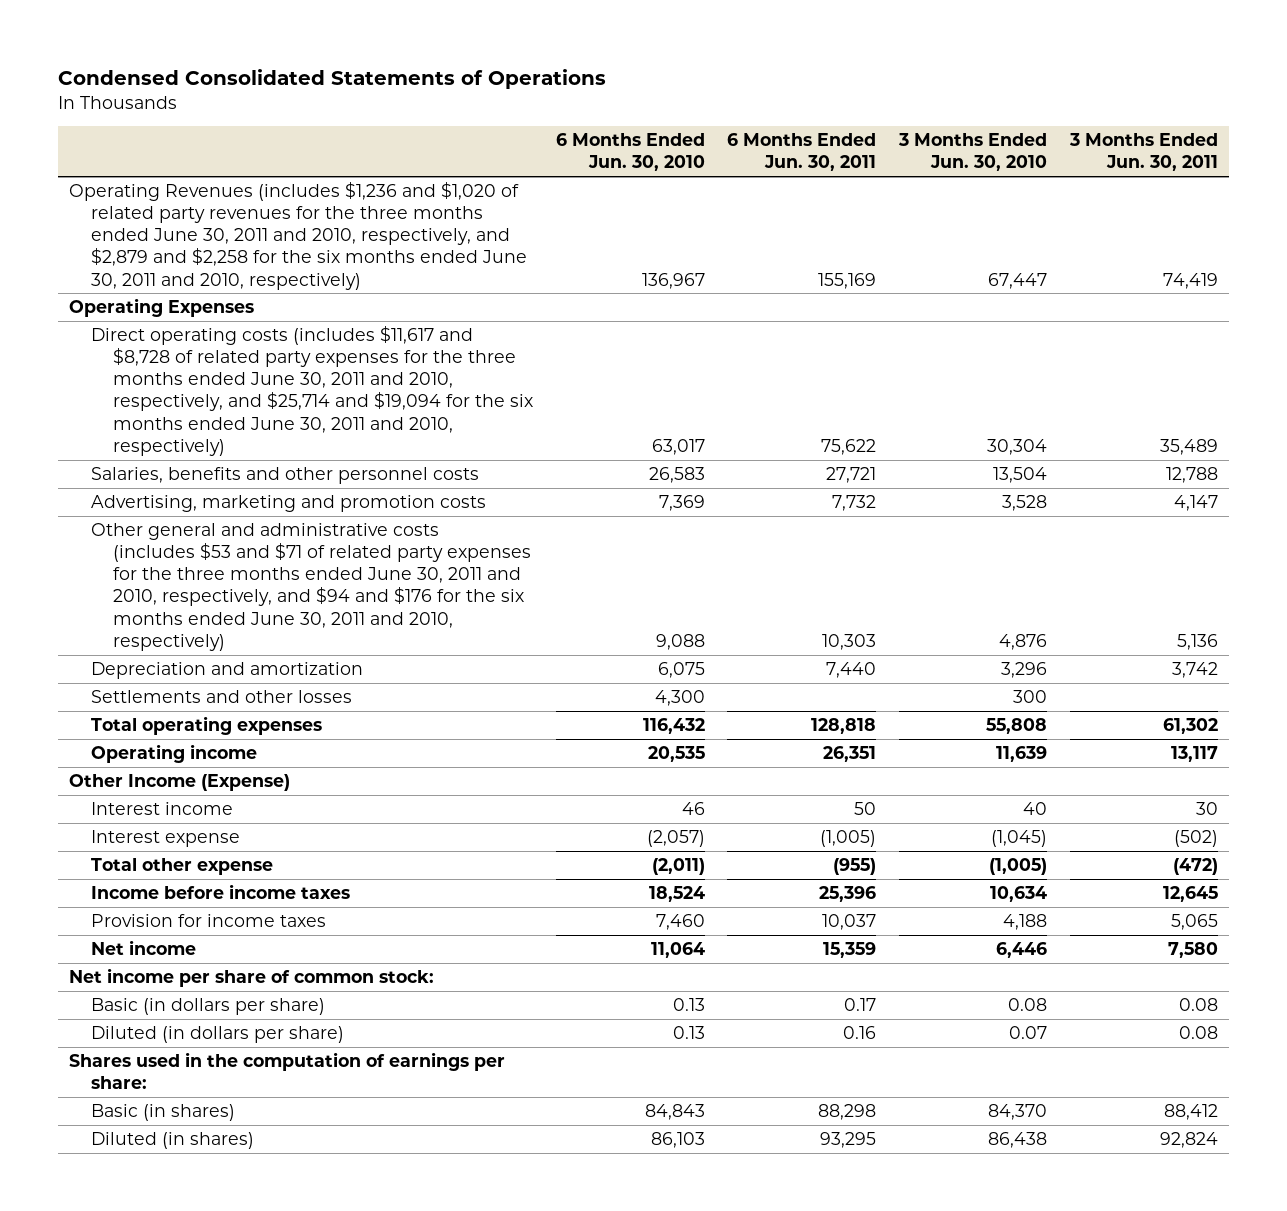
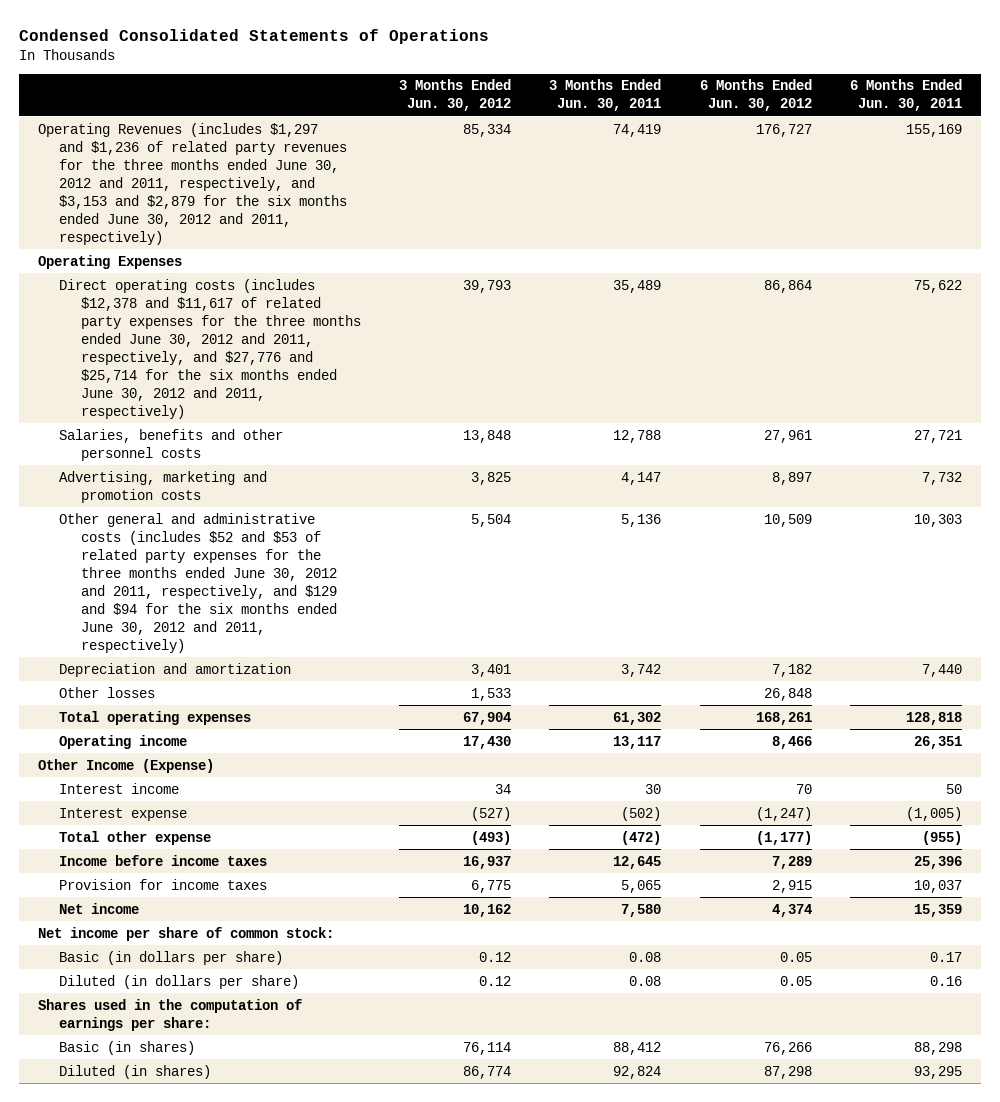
- | 6 Months Ended Jun. 30, 2010 | 6 Months Ended Jun. 30, 2011 | 3 Months Ended Jun. 30, 2010 | 3 Months Ended Jun. 30, 2011
+ | 3 Months Ended Jun. 30, 2012 | 3 Months Ended Jun. 30, 2011 | 6 Months Ended Jun. 30, 2012 | 6 Months Ended Jun. 30, 2011
- Operating Revenues (includes $1,236 and $1,020 of related party revenues for the three months ended June 30, 2011 and 2010, respectively, and $2,879 and $2,258 for the six months ended June 30, 2011 and 2010, respectively) | 136,967 | 155,169 | 67,447 | 74,419
+ Operating Revenues (includes $1,297 and $1,236 of related party revenues for the three months ended June 30, 2012 and 2011, respectively, and $3,153 and $2,879 for the six months ended June 30, 2012 and 2011, respectively) | 85,334 | 74,419 | 176,727 | 155,169
- Direct operating costs (includes $11,617 and $8,728 of related party expenses for the three months ended June 30, 2011 and 2010, respectively, and $25,714 and $19,094 for the six months ended June 30, 2011 and 2010, respectively) | 63,017 | 75,622 | 30,304 | 35,489
+ Direct operating costs (includes $12,378 and $11,617 of related party expenses for the three months ended June 30, 2012 and 2011, respectively, and $27,776 and $25,714 for the six months ended June 30, 2012 and 2011, respectively) | 39,793 | 35,489 | 86,864 | 75,622
- Other general and administrative costs (includes $53 and $71 of related party expenses for the three months ended June 30, 2011 and 2010, respectively, and $94 and $176 for the six months ended June 30, 2011 and 2010, respectively) | 9,088 | 10,303 | 4,876 | 5,136
+ Other general and administrative costs (includes $52 and $53 of related party expenses for the three months ended June 30, 2012 and 2011, respectively, and $129 and $94 for the six months ended June 30, 2012 and 2011, respectively) | 5,504 | 5,136 | 10,509 | 10,303
- Settlements and other losses | 4,300 | | 300 |
+ Other losses | 1,533 | | 26,848 |

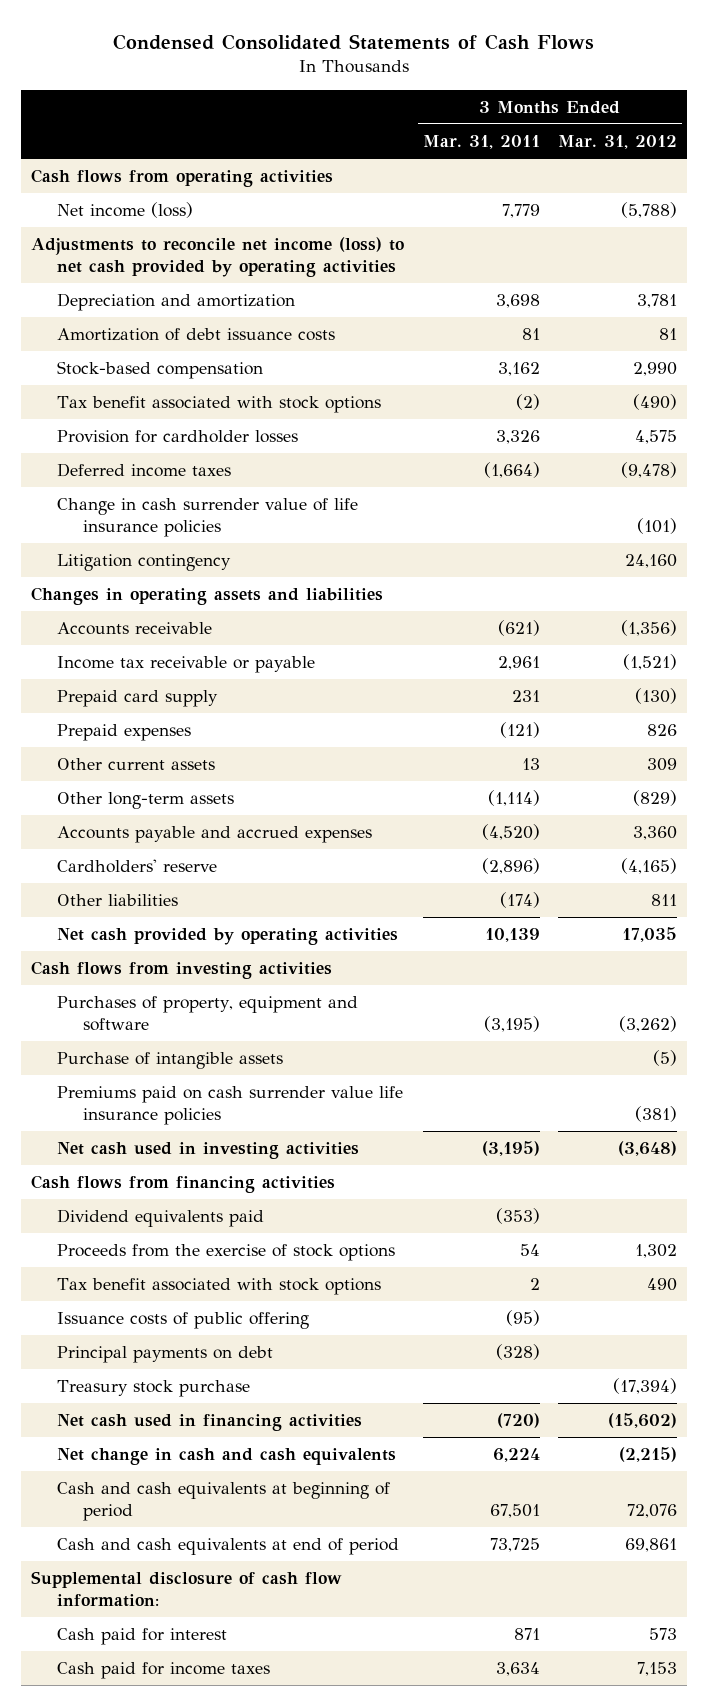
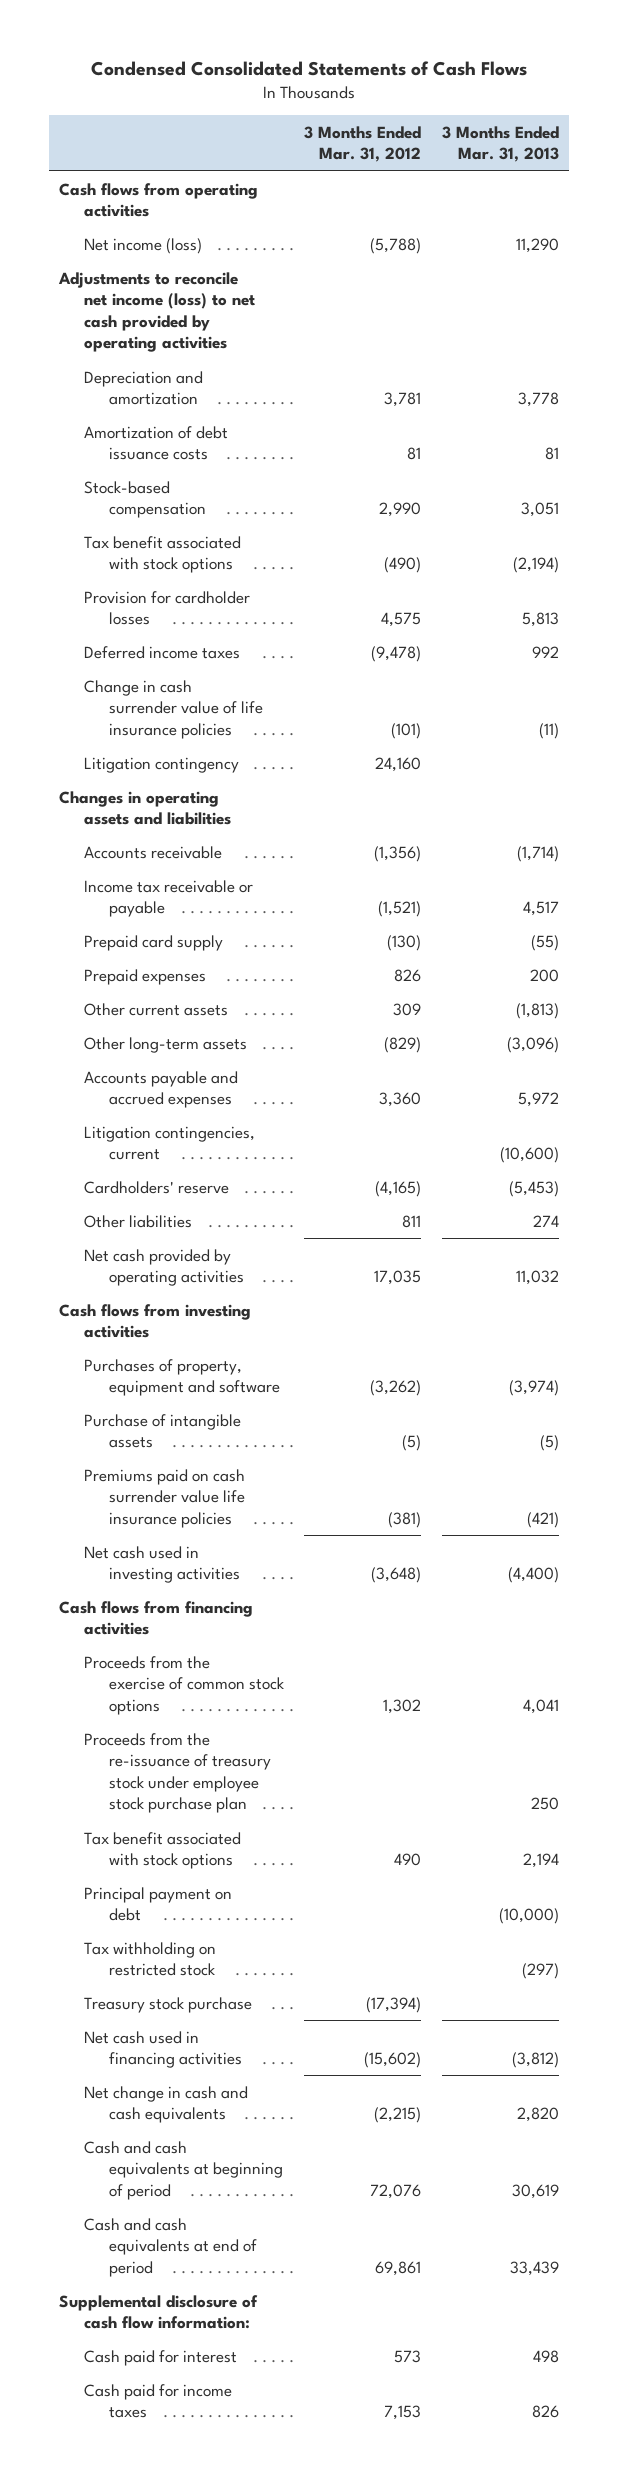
- | 3 Months Ended Mar. 31, 2011 | 3 Months Ended Mar. 31, 2012
+ | 3 Months Ended Mar. 31, 2012 | 3 Months Ended Mar. 31, 2013
+ Litigation contingencies, current | | (10,600)
- Dividend equivalents paid | (353) |
- Proceeds from the exercise of stock options | 54 | 1,302
+ Proceeds from the exercise of common stock options | 1,302 | 4,041
+ Proceeds from the re-issuance of treasury stock under employee stock purchase plan | | 250
- Issuance costs of public offering | (95) |
- Principal payments on debt | (328) |
+ Principal payment on debt | | (10,000)
+ Tax withholding on restricted stock | | (297)

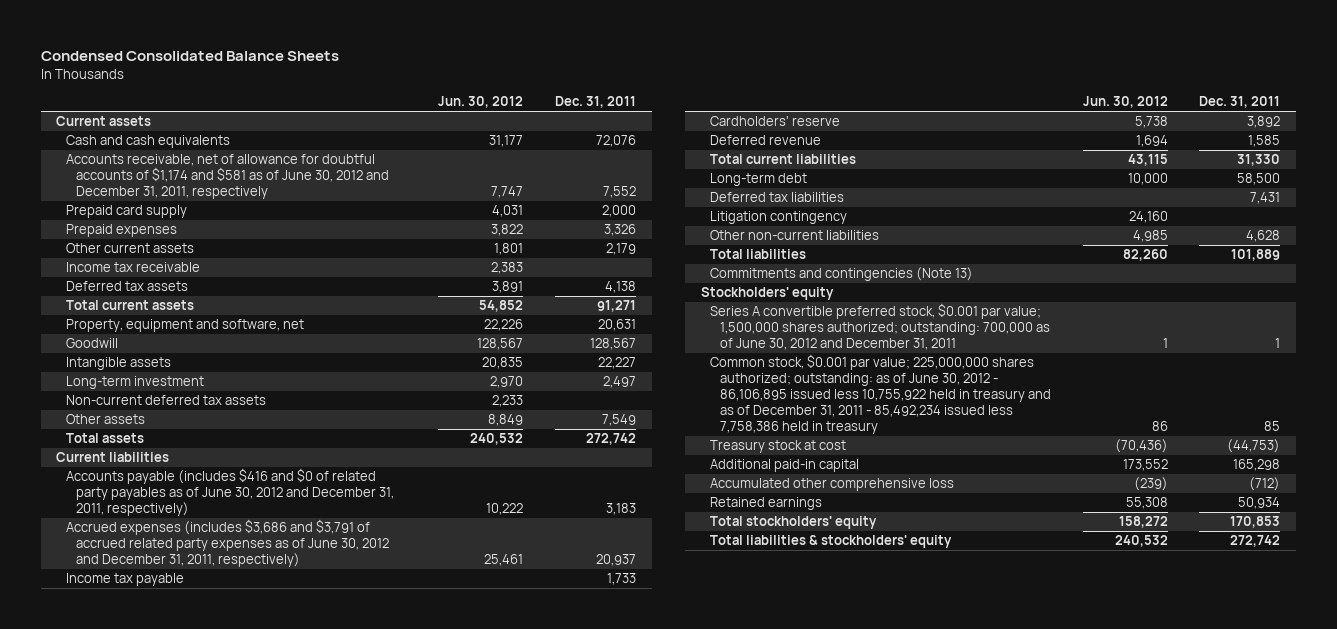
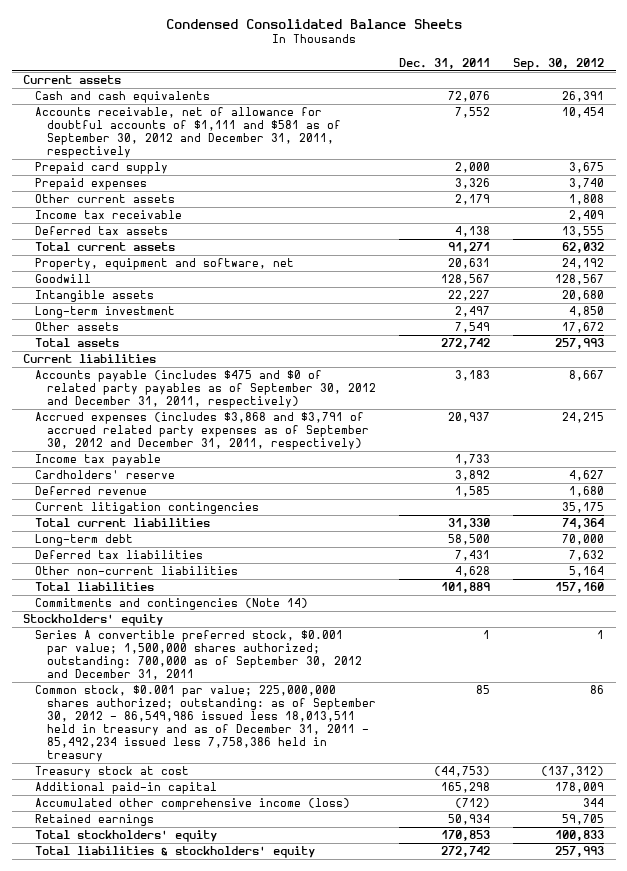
- | Jun. 30, 2012 | Dec. 31, 2011
+ | Dec. 31, 2011 | Sep. 30, 2012
- Accounts receivable, net of allowance for doubtful accounts of $1,174 and $581 as of June 30, 2012 and December 31, 2011, respectively | 7,747 | 7,552
+ Accounts receivable, net of allowance for doubtful accounts of $1,111 and $581 as of September 30, 2012 and December 31, 2011, respectively | 7,552 | 10,454
- Non-current deferred tax assets | 2,233 |
- Accounts payable (includes $416 and $0 of related party payables as of June 30, 2012 and December 31, 2011, respectively) | 10,222 | 3,183
- Accrued expenses (includes $3,686 and $3,791 of accrued related party expenses as of June 30, 2012 and December 31, 2011, respectively) | 25,461 | 20,937
+ Accounts payable (includes $475 and $0 of related party payables as of September 30, 2012 and December 31, 2011, respectively) | 3,183 | 8,667
+ Accrued expenses (includes $3,868 and $3,791 of accrued related party expenses as of September 30, 2012 and December 31, 2011, respectively) | 20,937 | 24,215
+ Current litigation contingencies | | 35,175
- Litigation contingency | 24,160 |
- Commitments and contingencies (Note 13)
+ Commitments and contingencies (Note 14)
- Series A convertible preferred stock, $0.001 par value; 1,500,000 shares authorized; outstanding: 700,000 as of June 30, 2012 and December 31, 2011 | 1 | 1
- Common stock, $0.001 par value; 225,000,000 shares authorized; outstanding: as of June 30, 2012 - 86,106,895 issued less 10,755,922 held in treasury and as of December 31, 2011 - 85,492,234 issued less 7,758,386 held in treasury | 86 | 85
+ Series A convertible preferred stock, $0.001 par value; 1,500,000 shares authorized; outstanding: 700,000 as of September 30, 2012 and December 31, 2011 | 1 | 1
+ Common stock, $0.001 par value; 225,000,000 shares authorized; outstanding: as of September 30, 2012 - 86,549,986 issued less 18,013,511 held in treasury and as of December 31, 2011 - 85,492,234 issued less 7,758,386 held in treasury | 85 | 86
- Accumulated other comprehensive loss | (239) | (712)
+ Accumulated other comprehensive income (loss) | (712) | 344

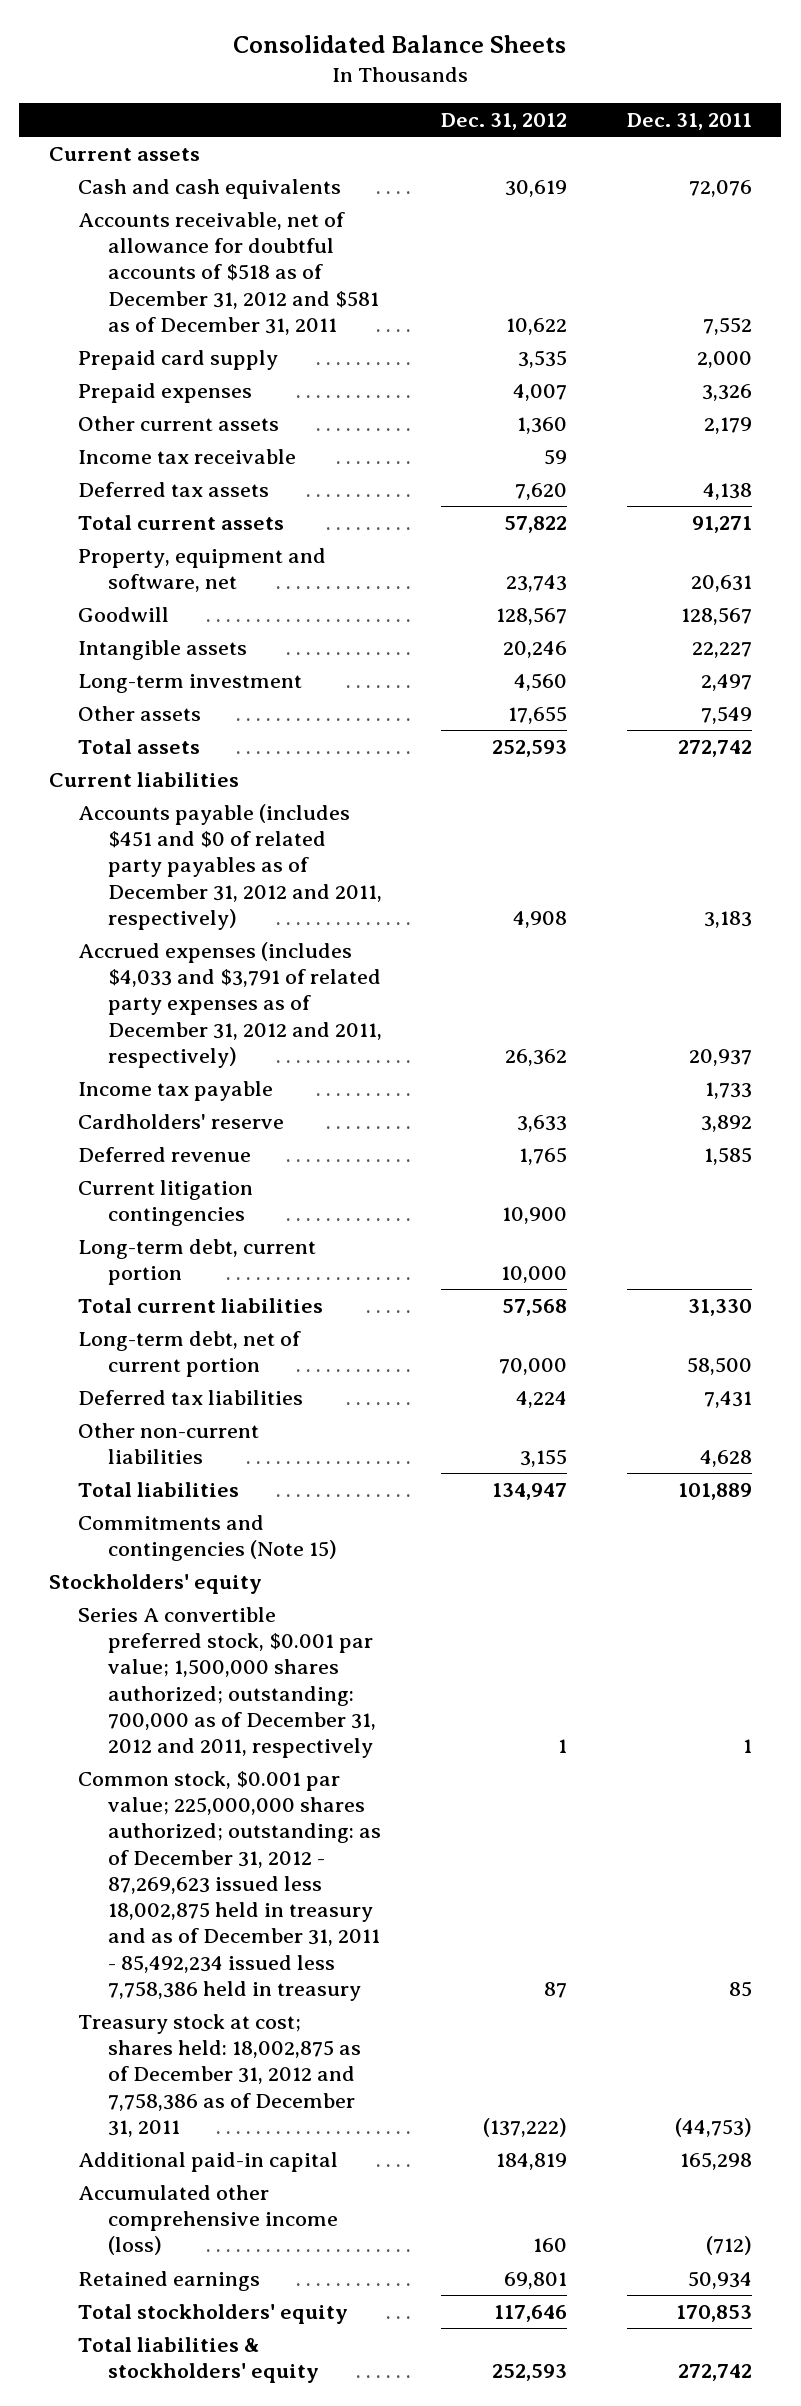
- Condensed Consolidated Balance Sheets
+ Consolidated Balance Sheets
- | Dec. 31, 2011 | Sep. 30, 2012
+ | Dec. 31, 2012 | Dec. 31, 2011
- Accounts receivable, net of allowance for doubtful accounts of $1,111 and $581 as of September 30, 2012 and December 31, 2011, respectively | 7,552 | 10,454
+ Accounts receivable, net of allowance for doubtful accounts of $518 as of December 31, 2012 and $581 as of December 31, 2011 | 10,622 | 7,552
- Accounts payable (includes $475 and $0 of related party payables as of September 30, 2012 and December 31, 2011, respectively) | 3,183 | 8,667
- Accrued expenses (includes $3,868 and $3,791 of accrued related party expenses as of September 30, 2012 and December 31, 2011, respectively) | 20,937 | 24,215
+ Accounts payable (includes $451 and $0 of related party payables as of December 31, 2012 and 2011, respectively) | 4,908 | 3,183
+ Accrued expenses (includes $4,033 and $3,791 of related party expenses as of December 31, 2012 and 2011, respectively) | 26,362 | 20,937
+ Long-term debt, current portion | 10,000 |
- Long-term debt | 58,500 | 70,000
+ Long-term debt, net of current portion | 70,000 | 58,500
- Commitments and contingencies (Note 14)
+ Commitments and contingencies (Note 15)
- Series A convertible preferred stock, $0.001 par value; 1,500,000 shares authorized; outstanding: 700,000 as of September 30, 2012 and December 31, 2011 | 1 | 1
- Common stock, $0.001 par value; 225,000,000 shares authorized; outstanding: as of September 30, 2012 - 86,549,986 issued less 18,013,511 held in treasury and as of December 31, 2011 - 85,492,234 issued less 7,758,386 held in treasury | 85 | 86
- Treasury stock at cost | (44,753) | (137,312)
+ Series A convertible preferred stock, $0.001 par value; 1,500,000 shares authorized; outstanding: 700,000 as of December 31, 2012 and 2011, respectively | 1 | 1
+ Common stock, $0.001 par value; 225,000,000 shares authorized; outstanding: as of December 31, 2012 - 87,269,623 issued less 18,002,875 held in treasury and as of December 31, 2011 - 85,492,234 issued less 7,758,386 held in treasury | 87 | 85
+ Treasury stock at cost; shares held: 18,002,875 as of December 31, 2012 and 7,758,386 as of December 31, 2011 | (137,222) | (44,753)

